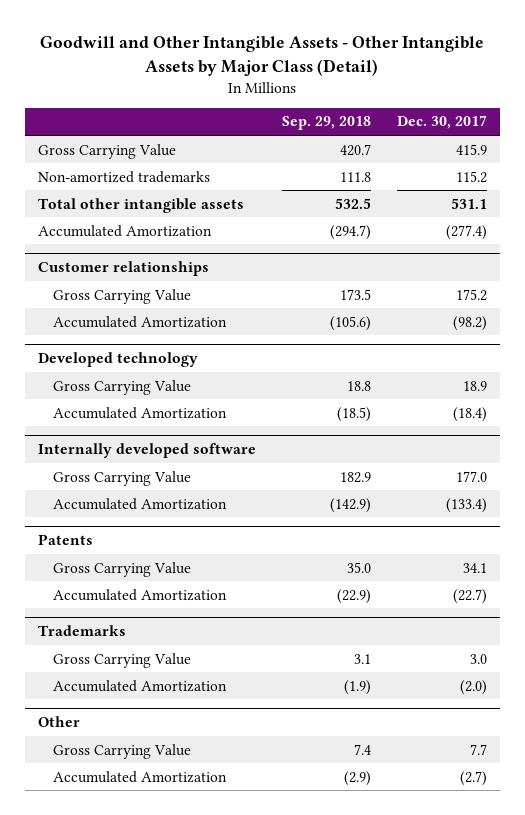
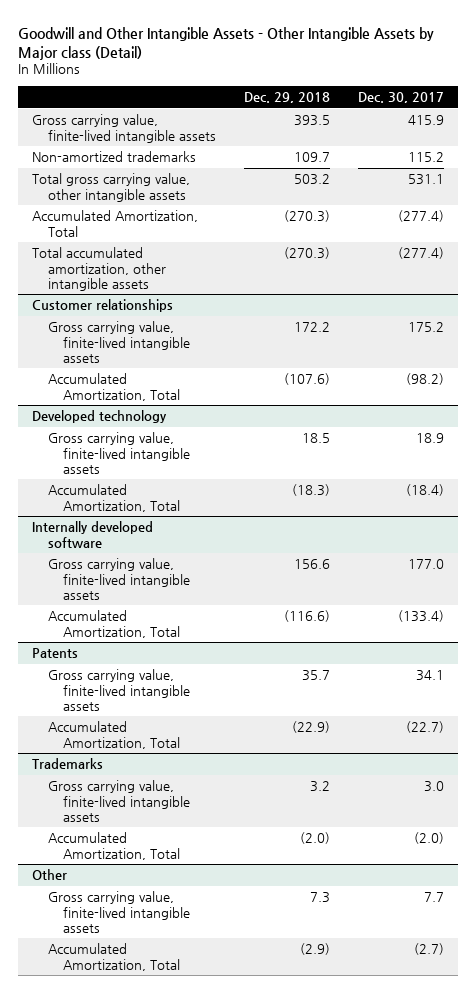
- Goodwill and Other Intangible Assets - Other Intangible Assets by Major Class (Detail)
+ Goodwill and Other Intangible Assets - Other Intangible Assets by Major class (Detail)
- | Sep. 29, 2018 | Dec. 30, 2017
+ | Dec. 29, 2018 | Dec. 30, 2017
- Gross Carrying Value | 420.7 | 415.9
+ Gross carrying value, finite-lived intangible assets | 393.5 | 415.9
- Total other intangible assets | 532.5 | 531.1
- Accumulated Amortization | (294.7) | (277.4)
+ Total gross carrying value, other intangible assets | 503.2 | 531.1
+ Accumulated Amortization, Total | (270.3) | (277.4)
+ Total accumulated amortization, other intangible assets | (270.3) | (277.4)
@ Customer relationships
- Gross Carrying Value | 173.5 | 175.2
- Accumulated Amortization | (105.6) | (98.2)
+ Gross carrying value, finite-lived intangible assets | 172.2 | 175.2
+ Accumulated Amortization, Total | (107.6) | (98.2)
@ Developed technology
- Gross Carrying Value | 18.8 | 18.9
- Accumulated Amortization | (18.5) | (18.4)
+ Gross carrying value, finite-lived intangible assets | 18.5 | 18.9
+ Accumulated Amortization, Total | (18.3) | (18.4)
@ Internally developed software
- Gross Carrying Value | 182.9 | 177.0
- Accumulated Amortization | (142.9) | (133.4)
+ Gross carrying value, finite-lived intangible assets | 156.6 | 177.0
+ Accumulated Amortization, Total | (116.6) | (133.4)
@ Patents
- Gross Carrying Value | 35.0 | 34.1
- Accumulated Amortization | (22.9) | (22.7)
+ Gross carrying value, finite-lived intangible assets | 35.7 | 34.1
+ Accumulated Amortization, Total | (22.9) | (22.7)
@ Trademarks
- Gross Carrying Value | 3.1 | 3.0
- Accumulated Amortization | (1.9) | (2.0)
+ Gross carrying value, finite-lived intangible assets | 3.2 | 3.0
+ Accumulated Amortization, Total | (2.0) | (2.0)
@ Other
- Gross Carrying Value | 7.4 | 7.7
- Accumulated Amortization | (2.9) | (2.7)
+ Gross carrying value, finite-lived intangible assets | 7.3 | 7.7
+ Accumulated Amortization, Total | (2.9) | (2.7)

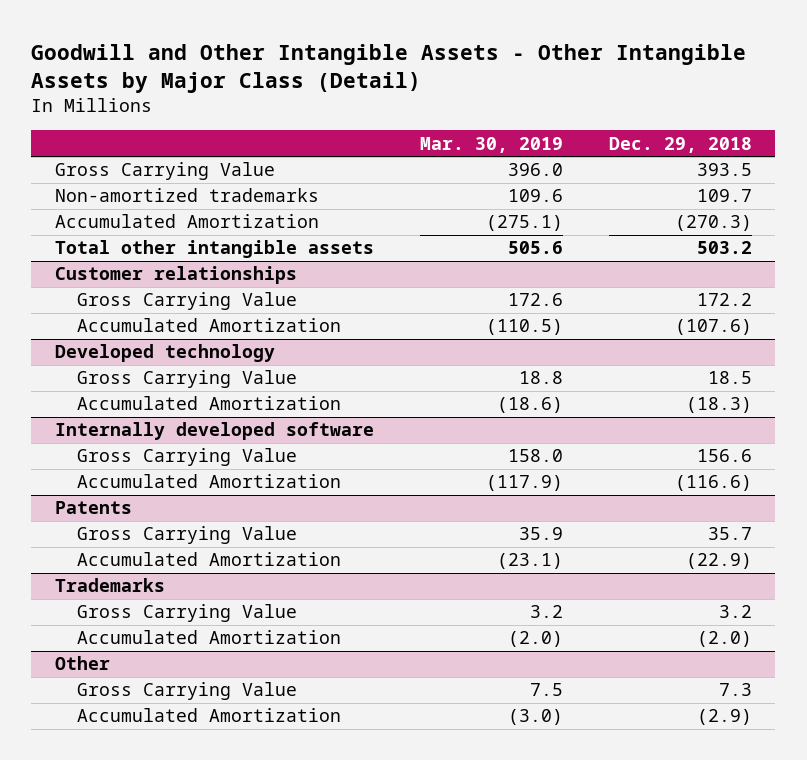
- Goodwill and Other Intangible Assets - Other Intangible Assets by Major class (Detail)
+ Goodwill and Other Intangible Assets - Other Intangible Assets by Major Class (Detail)
- | Dec. 29, 2018 | Dec. 30, 2017
+ | Mar. 30, 2019 | Dec. 29, 2018
- Gross carrying value, finite-lived intangible assets | 393.5 | 415.9
+ Gross Carrying Value | 396.0 | 393.5
- Total gross carrying value, other intangible assets | 503.2 | 531.1
- Accumulated Amortization, Total | (270.3) | (277.4)
- Total accumulated amortization, other intangible assets | (270.3) | (277.4)
+ Accumulated Amortization | (275.1) | (270.3)
+ Total other intangible assets | 505.6 | 503.2
@ Customer relationships
- Gross carrying value, finite-lived intangible assets | 172.2 | 175.2
- Accumulated Amortization, Total | (107.6) | (98.2)
+ Gross Carrying Value | 172.6 | 172.2
+ Accumulated Amortization | (110.5) | (107.6)
@ Developed technology
- Gross carrying value, finite-lived intangible assets | 18.5 | 18.9
- Accumulated Amortization, Total | (18.3) | (18.4)
+ Gross Carrying Value | 18.8 | 18.5
+ Accumulated Amortization | (18.6) | (18.3)
@ Internally developed software
- Gross carrying value, finite-lived intangible assets | 156.6 | 177.0
- Accumulated Amortization, Total | (116.6) | (133.4)
+ Gross Carrying Value | 158.0 | 156.6
+ Accumulated Amortization | (117.9) | (116.6)
@ Patents
- Gross carrying value, finite-lived intangible assets | 35.7 | 34.1
- Accumulated Amortization, Total | (22.9) | (22.7)
+ Gross Carrying Value | 35.9 | 35.7
+ Accumulated Amortization | (23.1) | (22.9)
@ Trademarks
- Gross carrying value, finite-lived intangible assets | 3.2 | 3.0
- Accumulated Amortization, Total | (2.0) | (2.0)
+ Gross Carrying Value | 3.2 | 3.2
+ Accumulated Amortization | (2.0) | (2.0)
@ Other
- Gross carrying value, finite-lived intangible assets | 7.3 | 7.7
- Accumulated Amortization, Total | (2.9) | (2.7)
+ Gross Carrying Value | 7.5 | 7.3
+ Accumulated Amortization | (3.0) | (2.9)

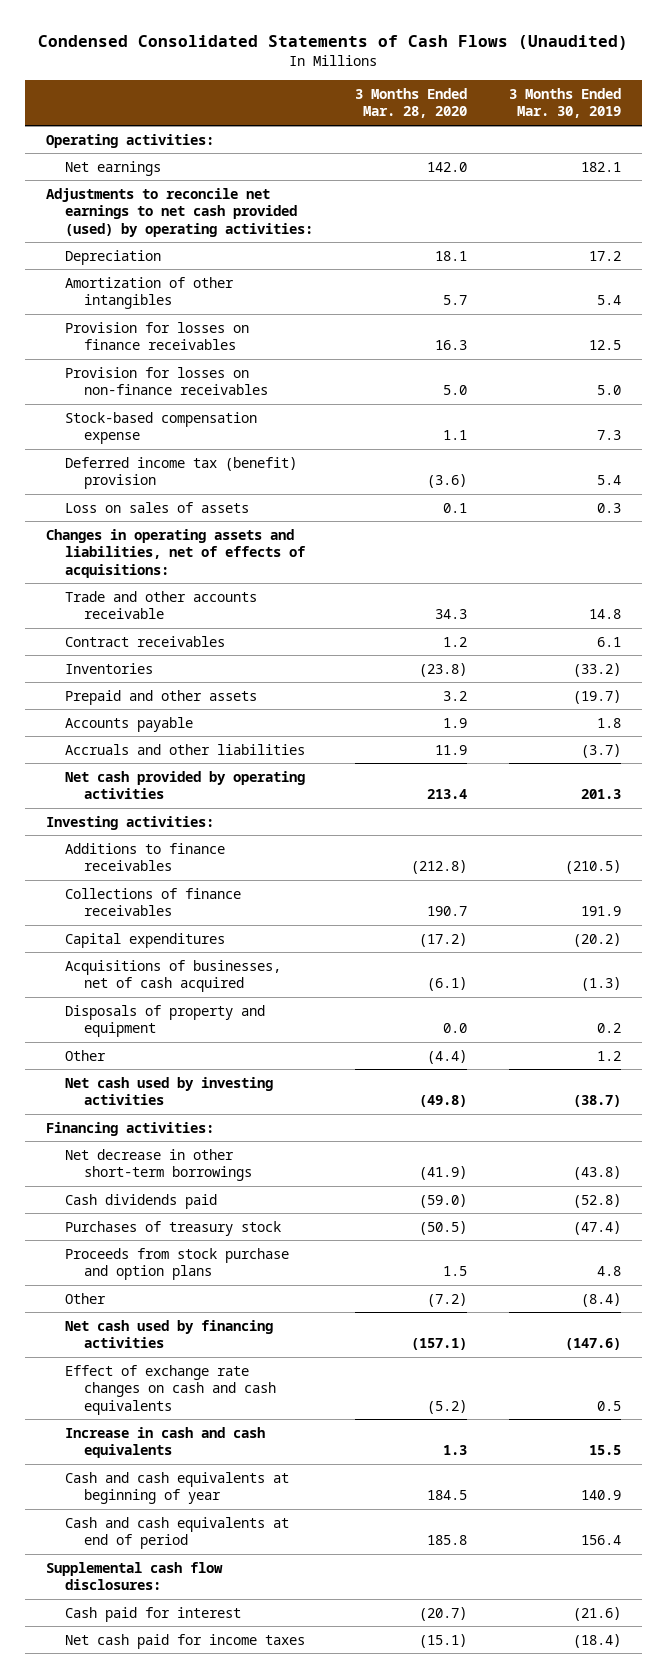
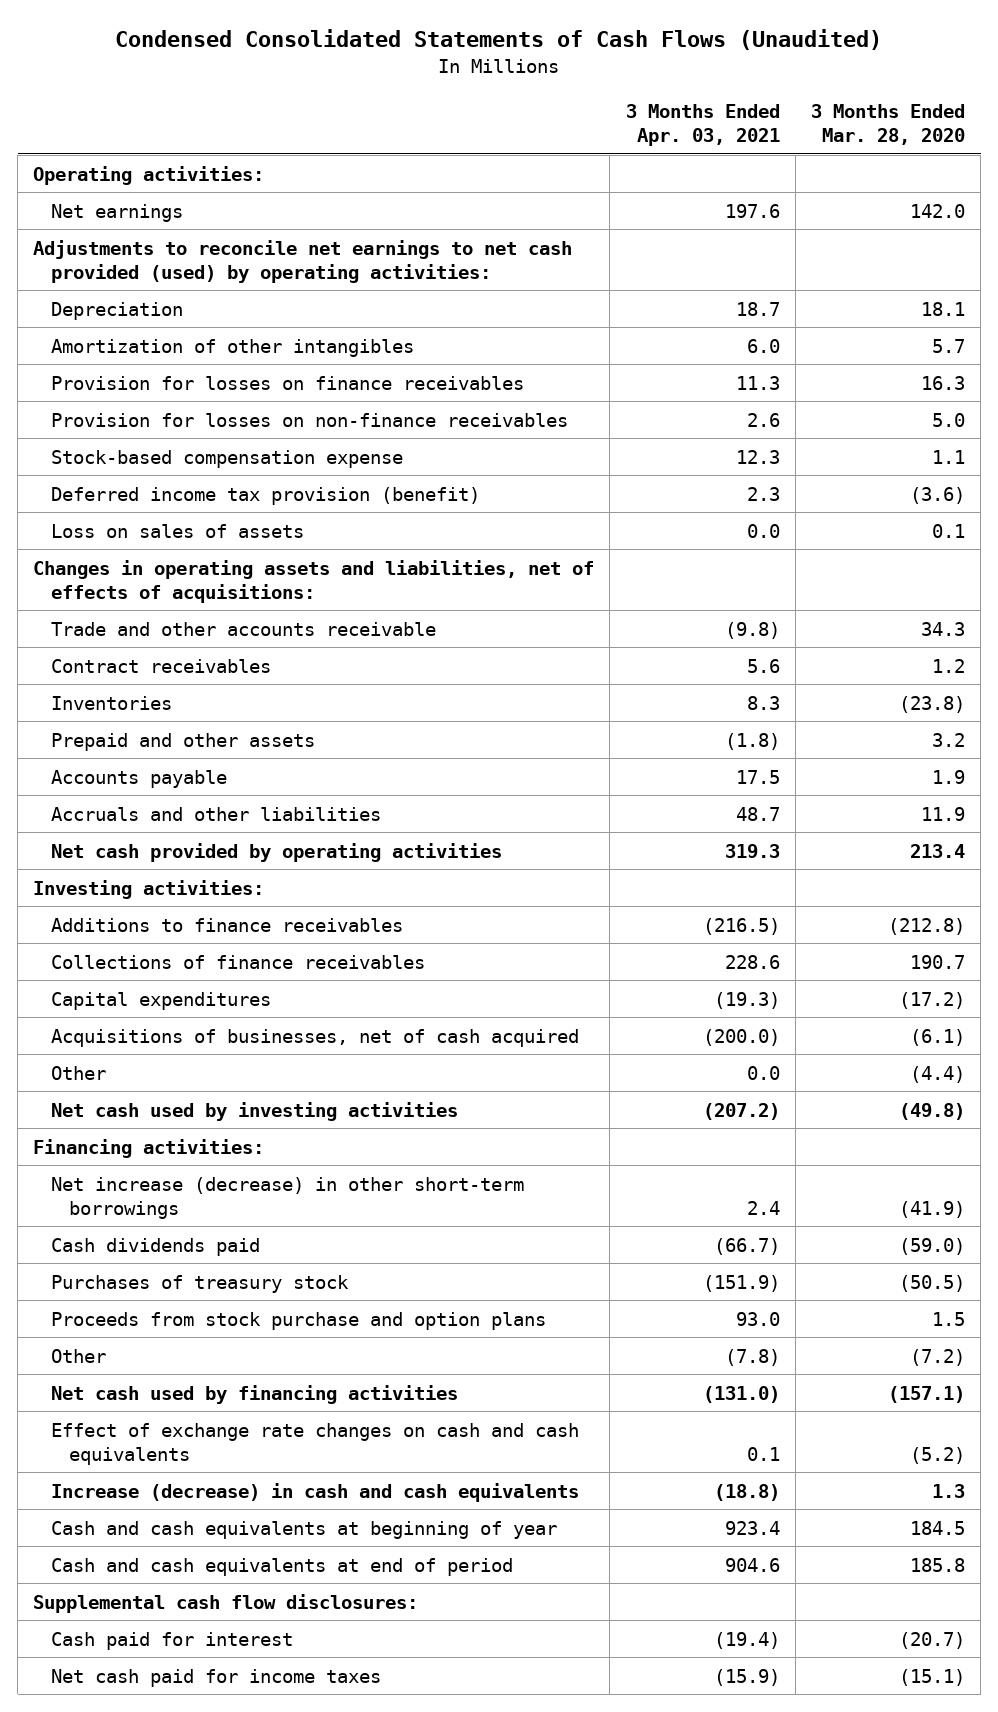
- | 3 Months Ended Mar. 28, 2020 | 3 Months Ended Mar. 30, 2019
+ | 3 Months Ended Apr. 03, 2021 | 3 Months Ended Mar. 28, 2020
- Deferred income tax (benefit) provision | (3.6) | 5.4
+ Deferred income tax provision (benefit) | 2.3 | (3.6)
- Disposals of property and equipment | 0.0 | 0.2
- Net decrease in other short-term borrowings | (41.9) | (43.8)
+ Net increase (decrease) in other short-term borrowings | 2.4 | (41.9)
- Increase in cash and cash equivalents | 1.3 | 15.5
+ Increase (decrease) in cash and cash equivalents | (18.8) | 1.3

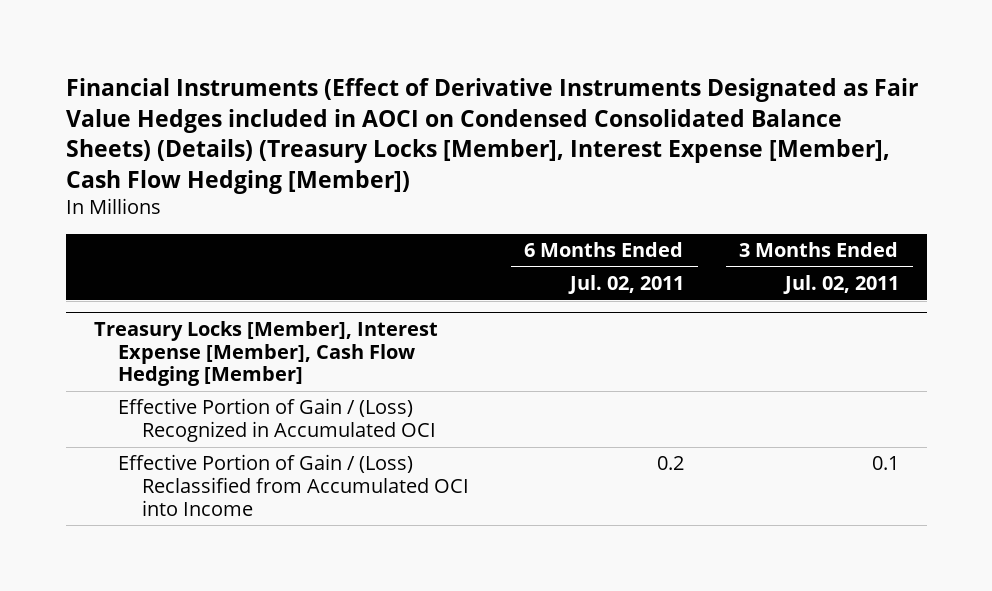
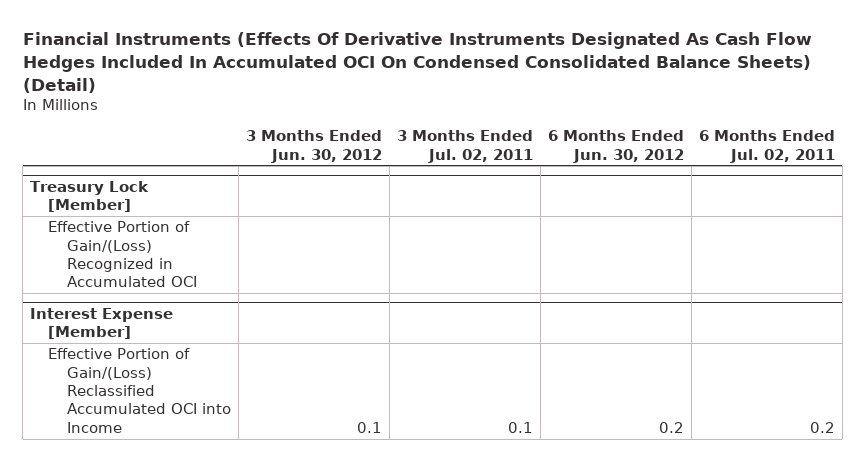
- Financial Instruments (Effect of Derivative Instruments Designated as Fair Value Hedges included in AOCI on Condensed Consolidated Balance Sheets) (Details) (Treasury Locks [Member], Interest Expense [Member], Cash Flow Hedging [Member])
+ Financial Instruments (Effects Of Derivative Instruments Designated As Cash Flow Hedges Included In Accumulated OCI On Condensed Consolidated Balance Sheets) (Detail)
- | 6 Months Ended Jul. 02, 2011 | 3 Months Ended Jul. 02, 2011
+ | 3 Months Ended Jun. 30, 2012 | 3 Months Ended Jul. 02, 2011 | 6 Months Ended Jun. 30, 2012 | 6 Months Ended Jul. 02, 2011
- Treasury Locks [Member], Interest Expense [Member], Cash Flow Hedging [Member]
- Effective Portion of Gain / (Loss) Recognized in Accumulated OCI
- Effective Portion of Gain / (Loss) Reclassified from Accumulated OCI into Income | 0.2 | 0.1
+ Treasury Lock [Member]
+ Effective Portion of Gain/(Loss) Recognized in Accumulated OCI
+ Interest Expense [Member]
+ Effective Portion of Gain/(Loss) Reclassified Accumulated OCI into Income | 0.1 | 0.1 | 0.2 | 0.2

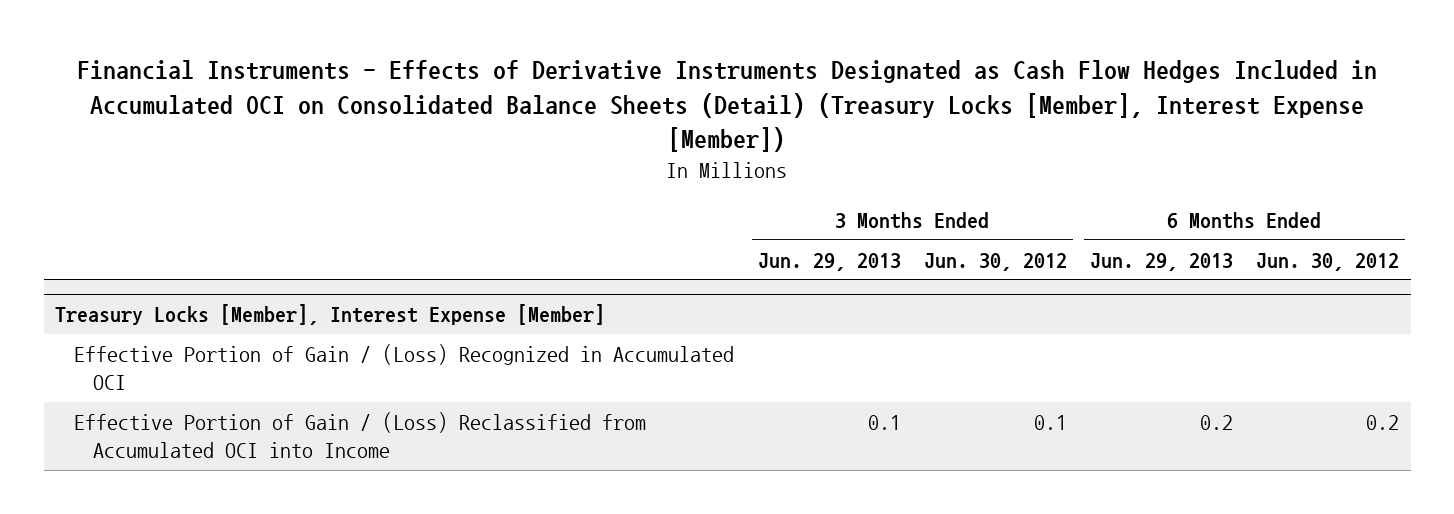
- Financial Instruments (Effects Of Derivative Instruments Designated As Cash Flow Hedges Included In Accumulated OCI On Condensed Consolidated Balance Sheets) (Detail)
+ Financial Instruments - Effects of Derivative Instruments Designated as Cash Flow Hedges Included in Accumulated OCI on Consolidated Balance Sheets (Detail) (Treasury Locks [Member], Interest Expense [Member])
- | 3 Months Ended Jun. 30, 2012 | 3 Months Ended Jul. 02, 2011 | 6 Months Ended Jun. 30, 2012 | 6 Months Ended Jul. 02, 2011
+ | 3 Months Ended Jun. 29, 2013 | 3 Months Ended Jun. 30, 2012 | 6 Months Ended Jun. 29, 2013 | 6 Months Ended Jun. 30, 2012
- Treasury Lock [Member]
- Effective Portion of Gain/(Loss) Recognized in Accumulated OCI
- Interest Expense [Member]
- Effective Portion of Gain/(Loss) Reclassified Accumulated OCI into Income | 0.1 | 0.1 | 0.2 | 0.2
+ Treasury Locks [Member], Interest Expense [Member]
+ Effective Portion of Gain / (Loss) Recognized in Accumulated OCI
+ Effective Portion of Gain / (Loss) Reclassified from Accumulated OCI into Income | 0.1 | 0.1 | 0.2 | 0.2

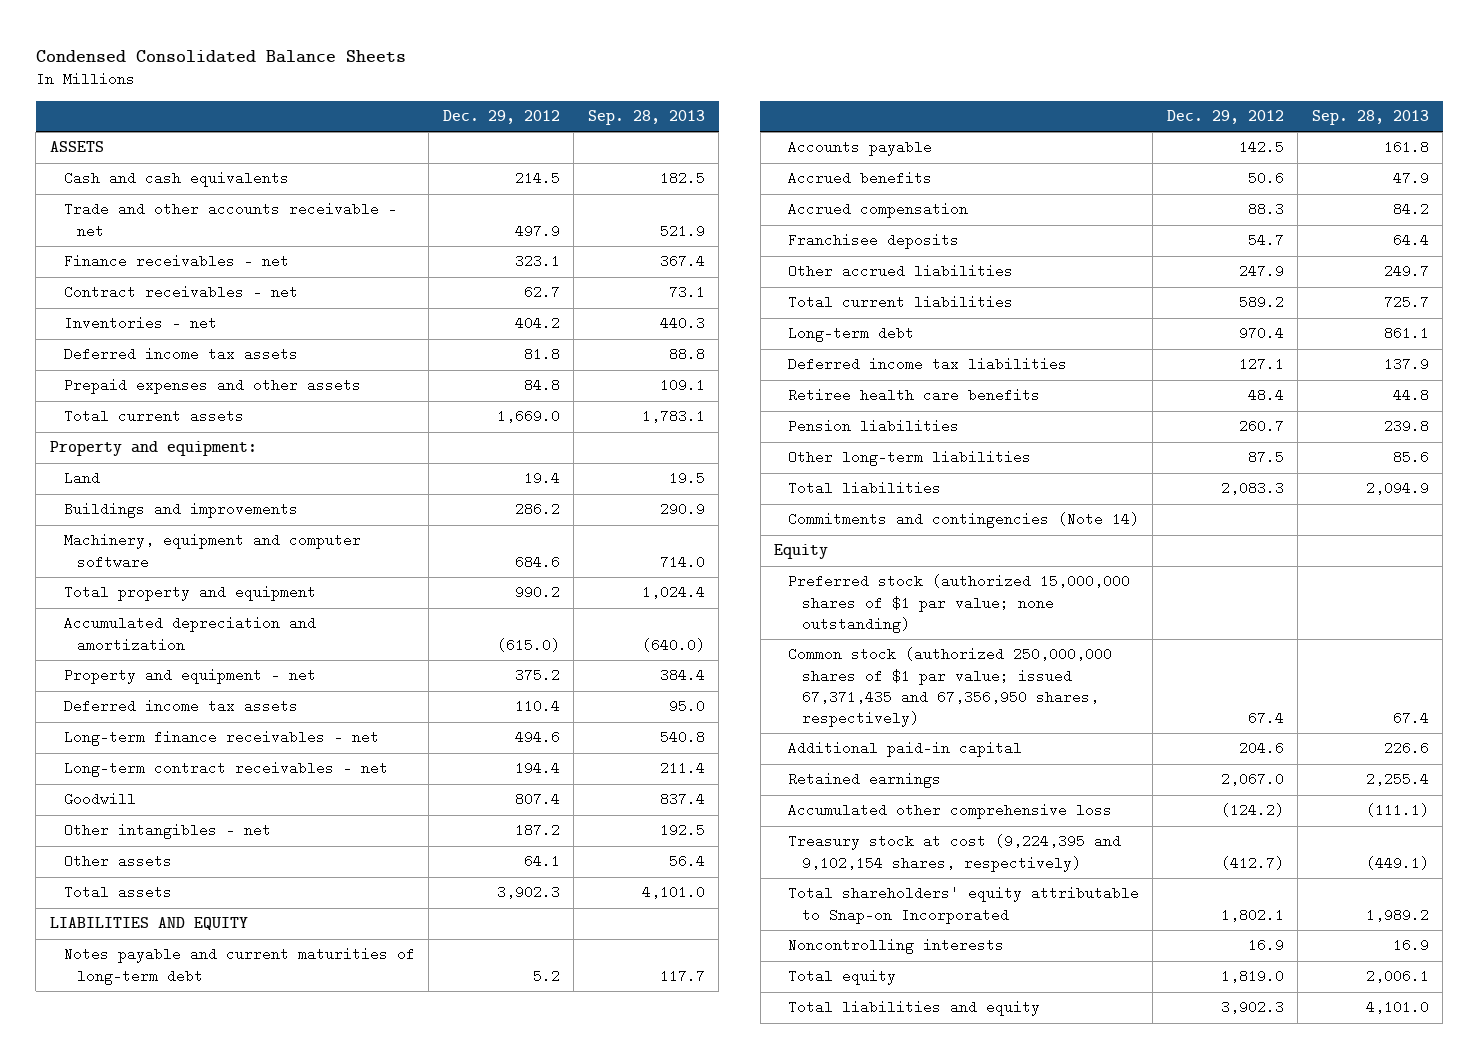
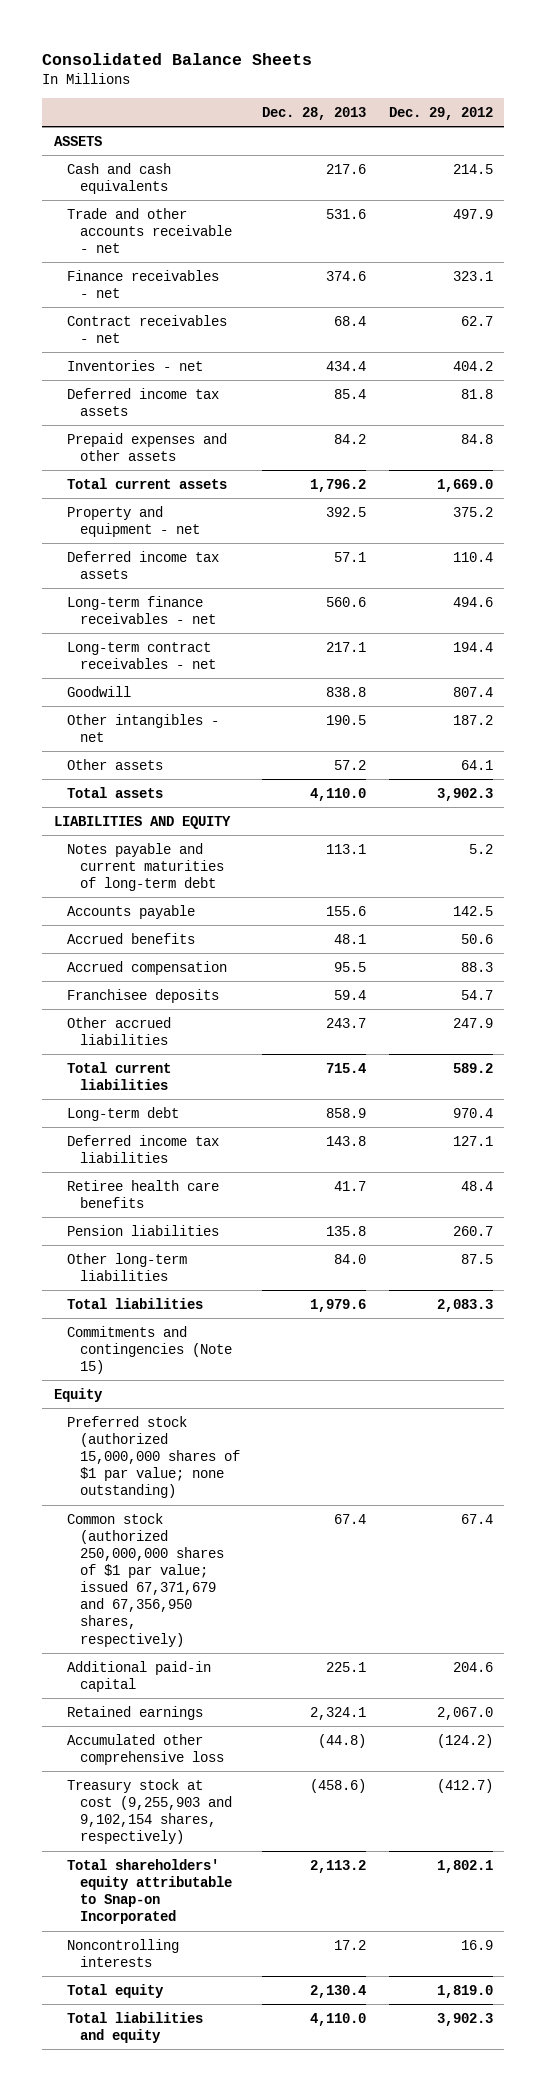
- Condensed Consolidated Balance Sheets
+ Consolidated Balance Sheets
- | Dec. 29, 2012 | Sep. 28, 2013
+ | Dec. 28, 2013 | Dec. 29, 2012
- Property and equipment:
- Land | 19.4 | 19.5
- Buildings and improvements | 286.2 | 290.9
- Machinery, equipment and computer software | 684.6 | 714.0
- Total property and equipment | 990.2 | 1,024.4
- Accumulated depreciation and amortization | (615.0) | (640.0)
- Commitments and contingencies (Note 14)
+ Commitments and contingencies (Note 15)
- Common stock (authorized 250,000,000 shares of $1 par value; issued 67,371,435 and 67,356,950 shares, respectively) | 67.4 | 67.4
+ Common stock (authorized 250,000,000 shares of $1 par value; issued 67,371,679 and 67,356,950 shares, respectively) | 67.4 | 67.4
- Treasury stock at cost (9,224,395 and 9,102,154 shares, respectively) | (412.7) | (449.1)
+ Treasury stock at cost (9,255,903 and 9,102,154 shares, respectively) | (458.6) | (412.7)

